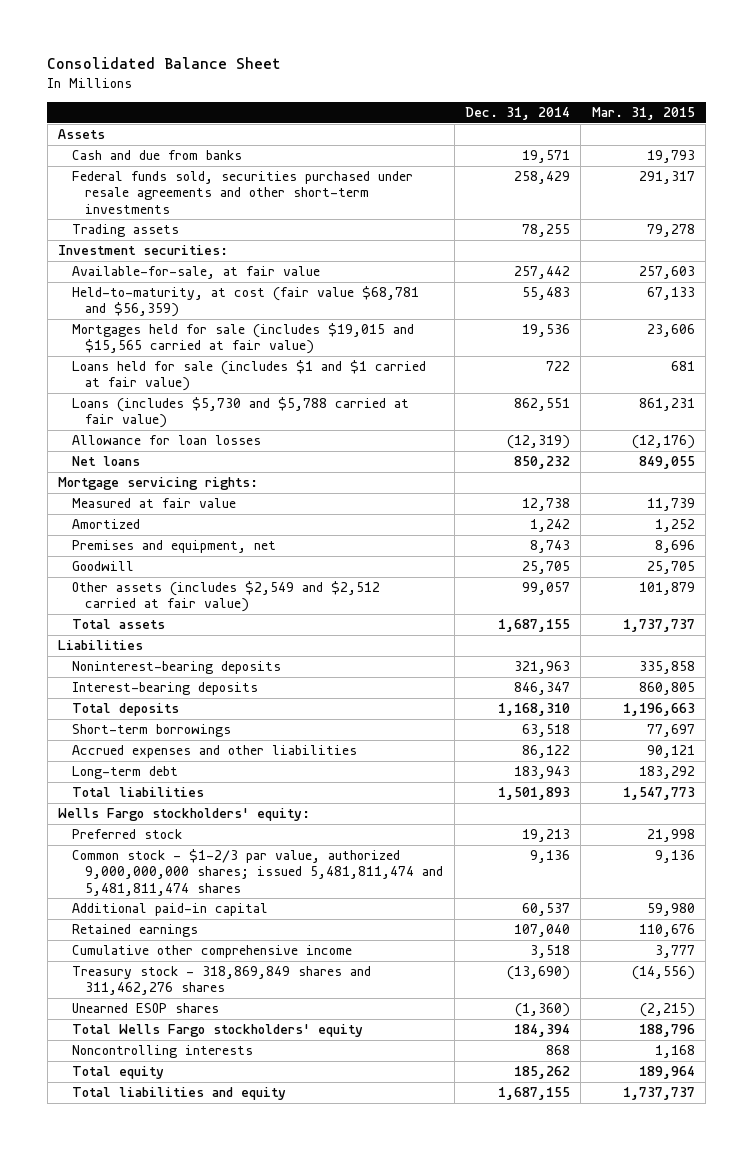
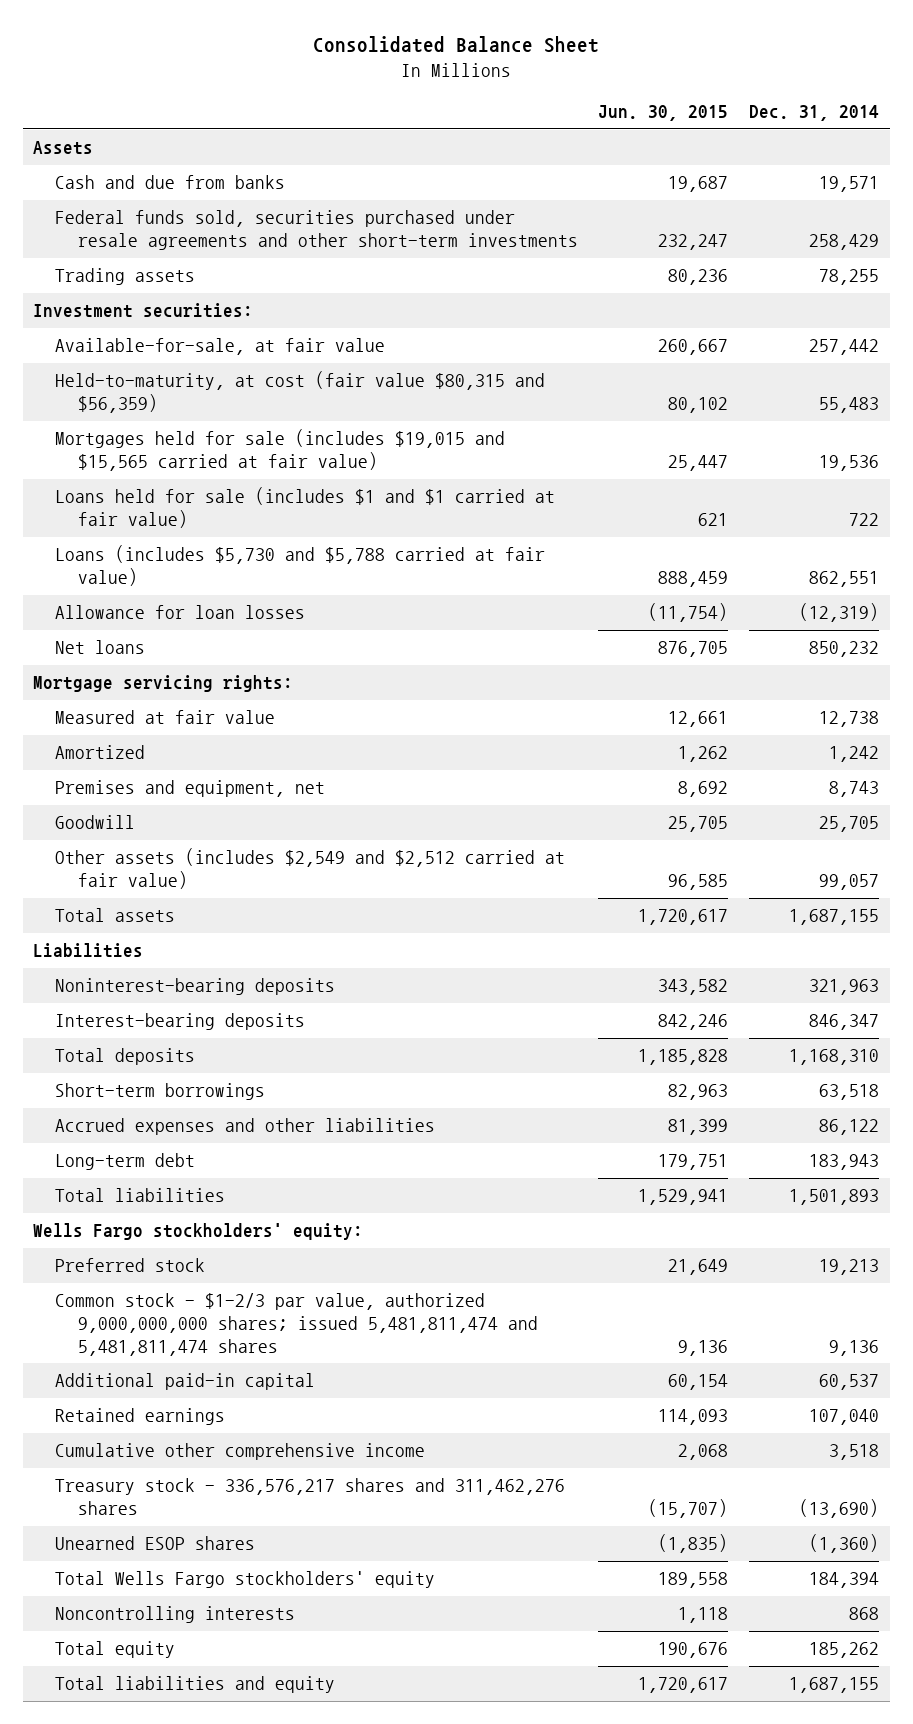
- | Dec. 31, 2014 | Mar. 31, 2015
+ | Jun. 30, 2015 | Dec. 31, 2014
- Held-to-maturity, at cost (fair value $68,781 and $56,359) | 55,483 | 67,133
+ Held-to-maturity, at cost (fair value $80,315 and $56,359) | 80,102 | 55,483
- Treasury stock - 318,869,849 shares and 311,462,276 shares | (13,690) | (14,556)
+ Treasury stock - 336,576,217 shares and 311,462,276 shares | (15,707) | (13,690)

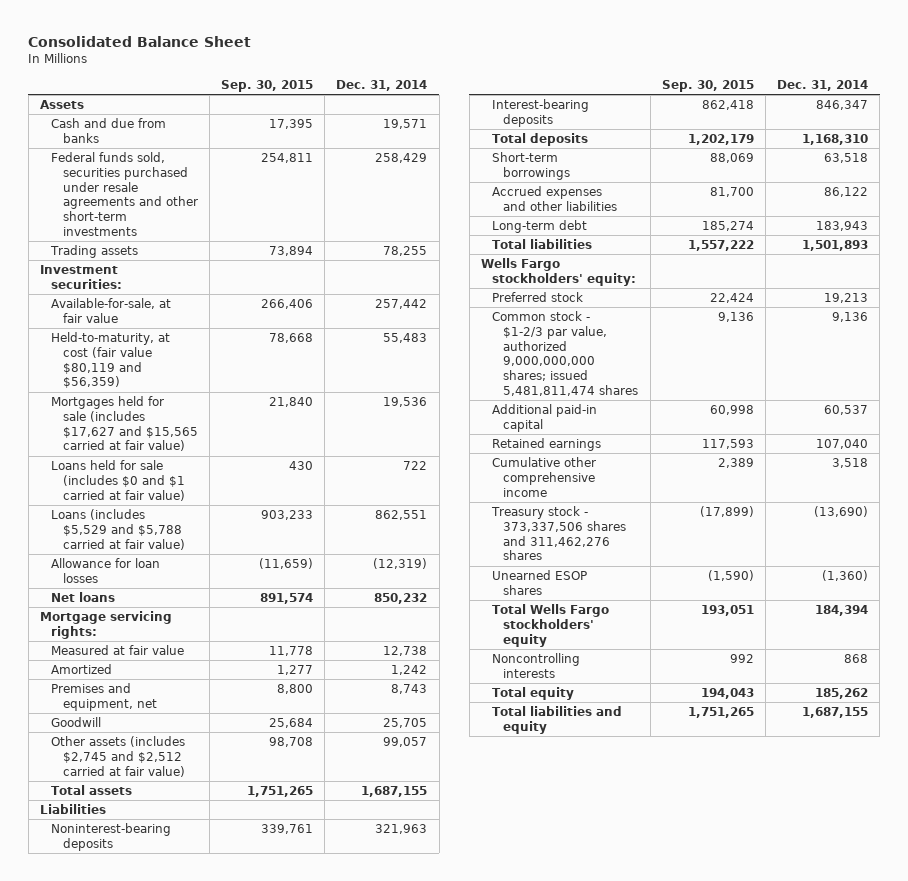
- | Jun. 30, 2015 | Dec. 31, 2014
+ | Sep. 30, 2015 | Dec. 31, 2014
- Held-to-maturity, at cost (fair value $80,315 and $56,359) | 80,102 | 55,483
- Mortgages held for sale (includes $19,015 and $15,565 carried at fair value) | 25,447 | 19,536
- Loans held for sale (includes $1 and $1 carried at fair value) | 621 | 722
- Loans (includes $5,730 and $5,788 carried at fair value) | 888,459 | 862,551
+ Held-to-maturity, at cost (fair value $80,119 and $56,359) | 78,668 | 55,483
+ Mortgages held for sale (includes $17,627 and $15,565 carried at fair value) | 21,840 | 19,536
+ Loans held for sale (includes $0 and $1 carried at fair value) | 430 | 722
+ Loans (includes $5,529 and $5,788 carried at fair value) | 903,233 | 862,551
- Other assets (includes $2,549 and $2,512 carried at fair value) | 96,585 | 99,057
+ Other assets (includes $2,745 and $2,512 carried at fair value) | 98,708 | 99,057
- Common stock - $1-2/3 par value, authorized 9,000,000,000 shares; issued 5,481,811,474 and 5,481,811,474 shares | 9,136 | 9,136
+ Common stock - $1-2/3 par value, authorized 9,000,000,000 shares; issued 5,481,811,474 shares | 9,136 | 9,136
- Treasury stock - 336,576,217 shares and 311,462,276 shares | (15,707) | (13,690)
+ Treasury stock - 373,337,506 shares and 311,462,276 shares | (17,899) | (13,690)

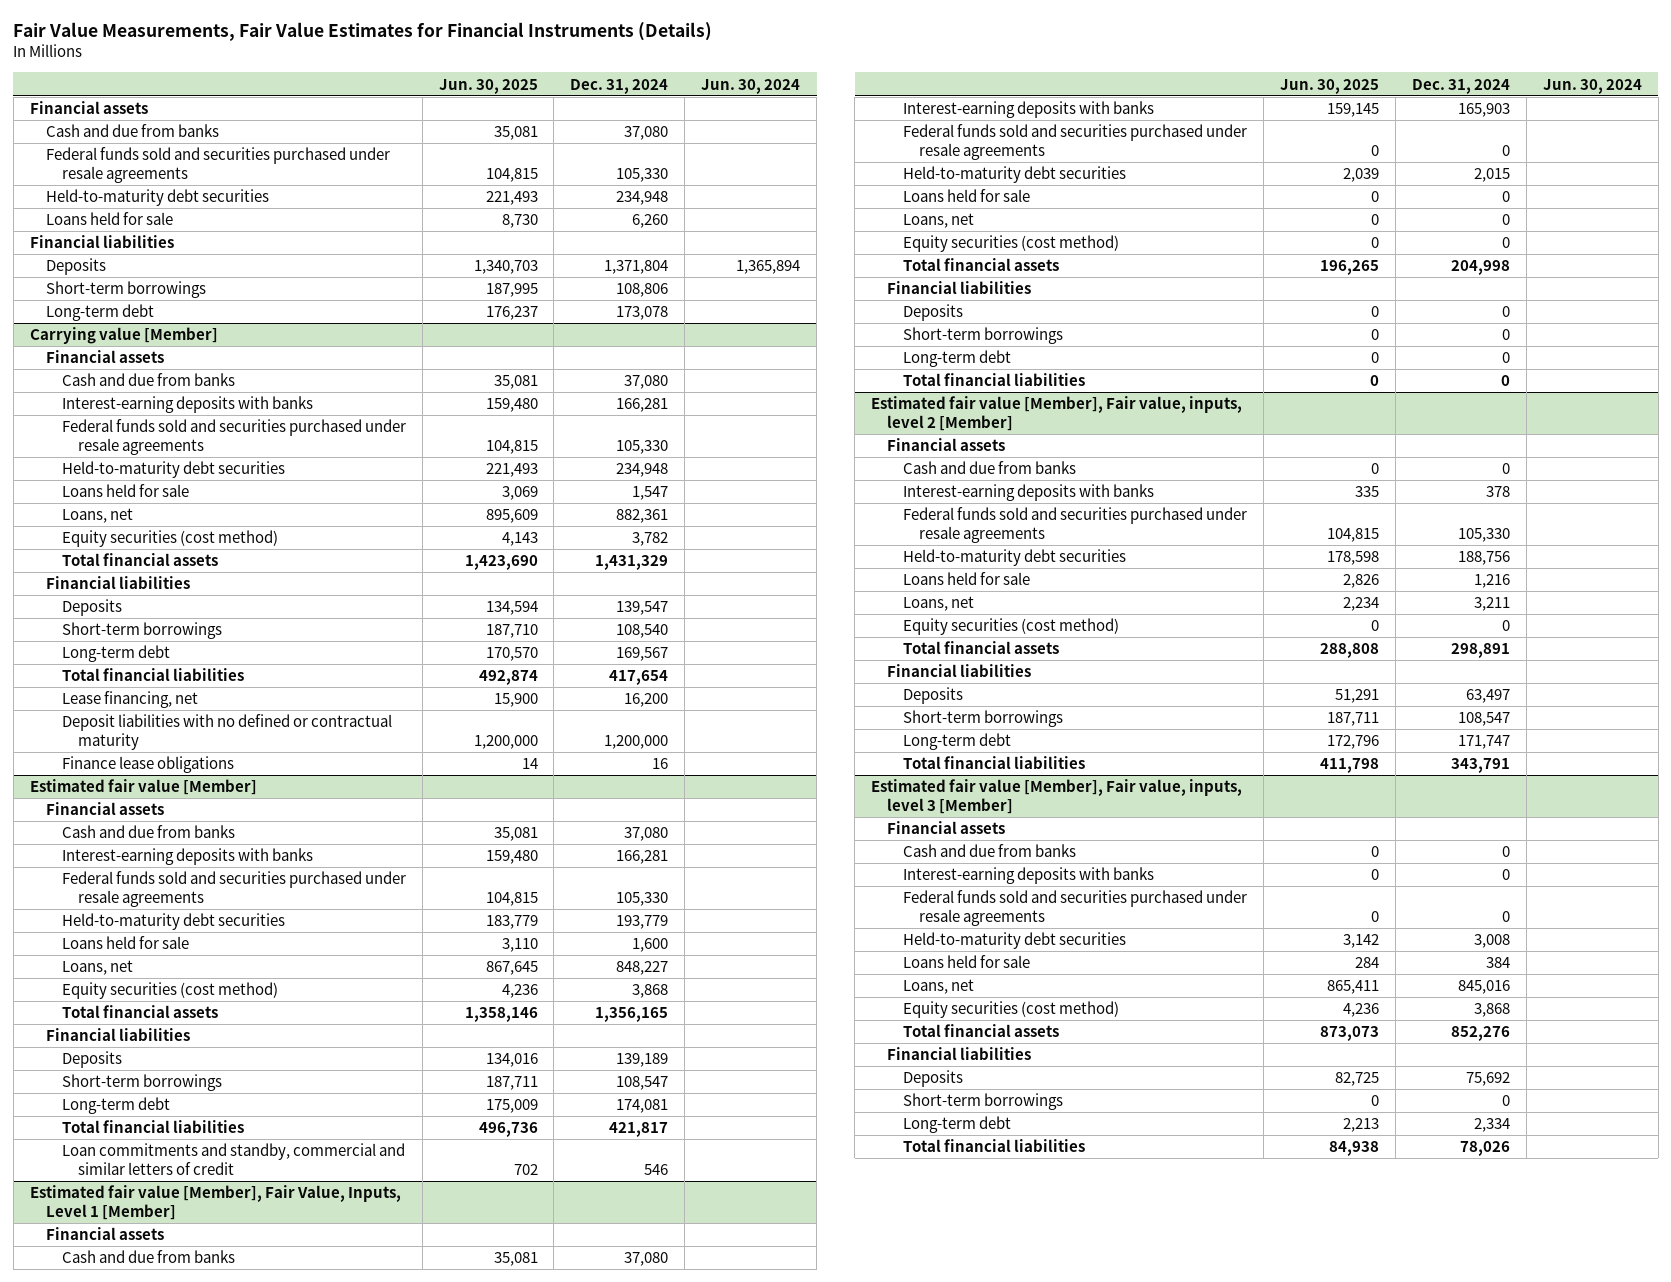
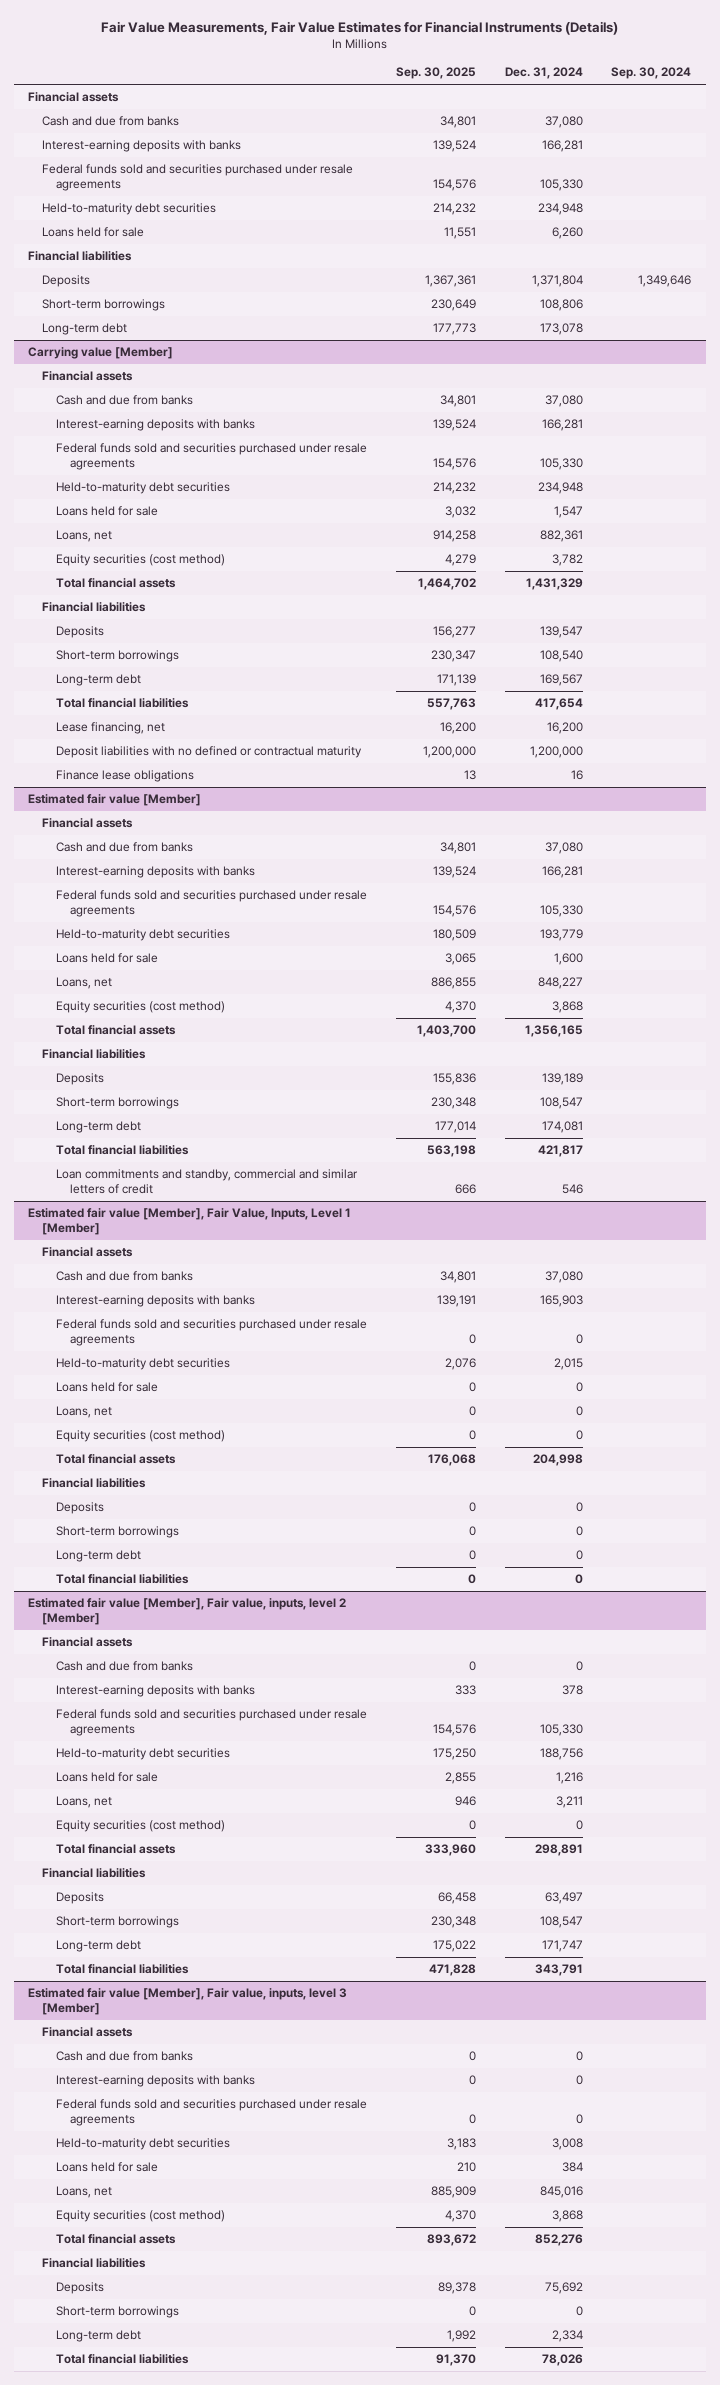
- | Jun. 30, 2025 | Dec. 31, 2024 | Jun. 30, 2024
+ | Sep. 30, 2025 | Dec. 31, 2024 | Sep. 30, 2024
+ Interest-earning deposits with banks | 139,524 | 166,281 |

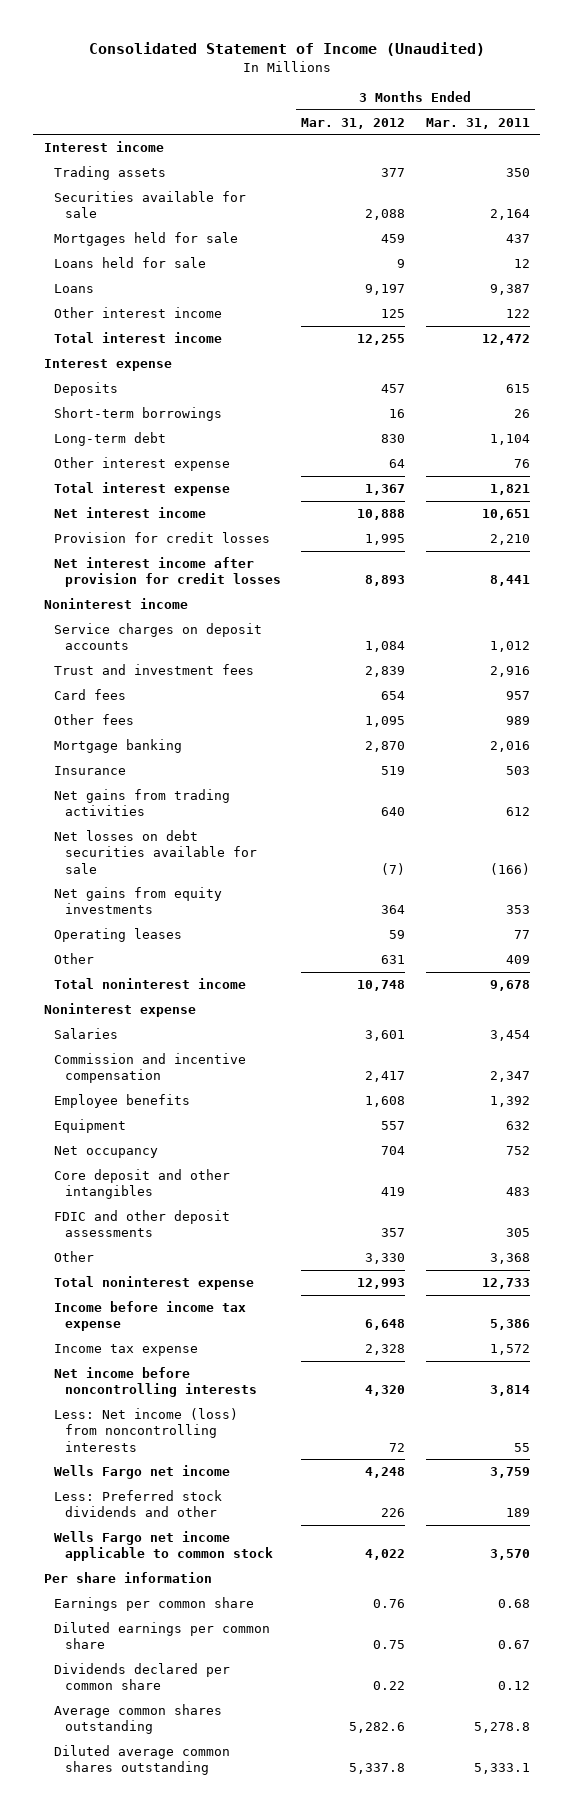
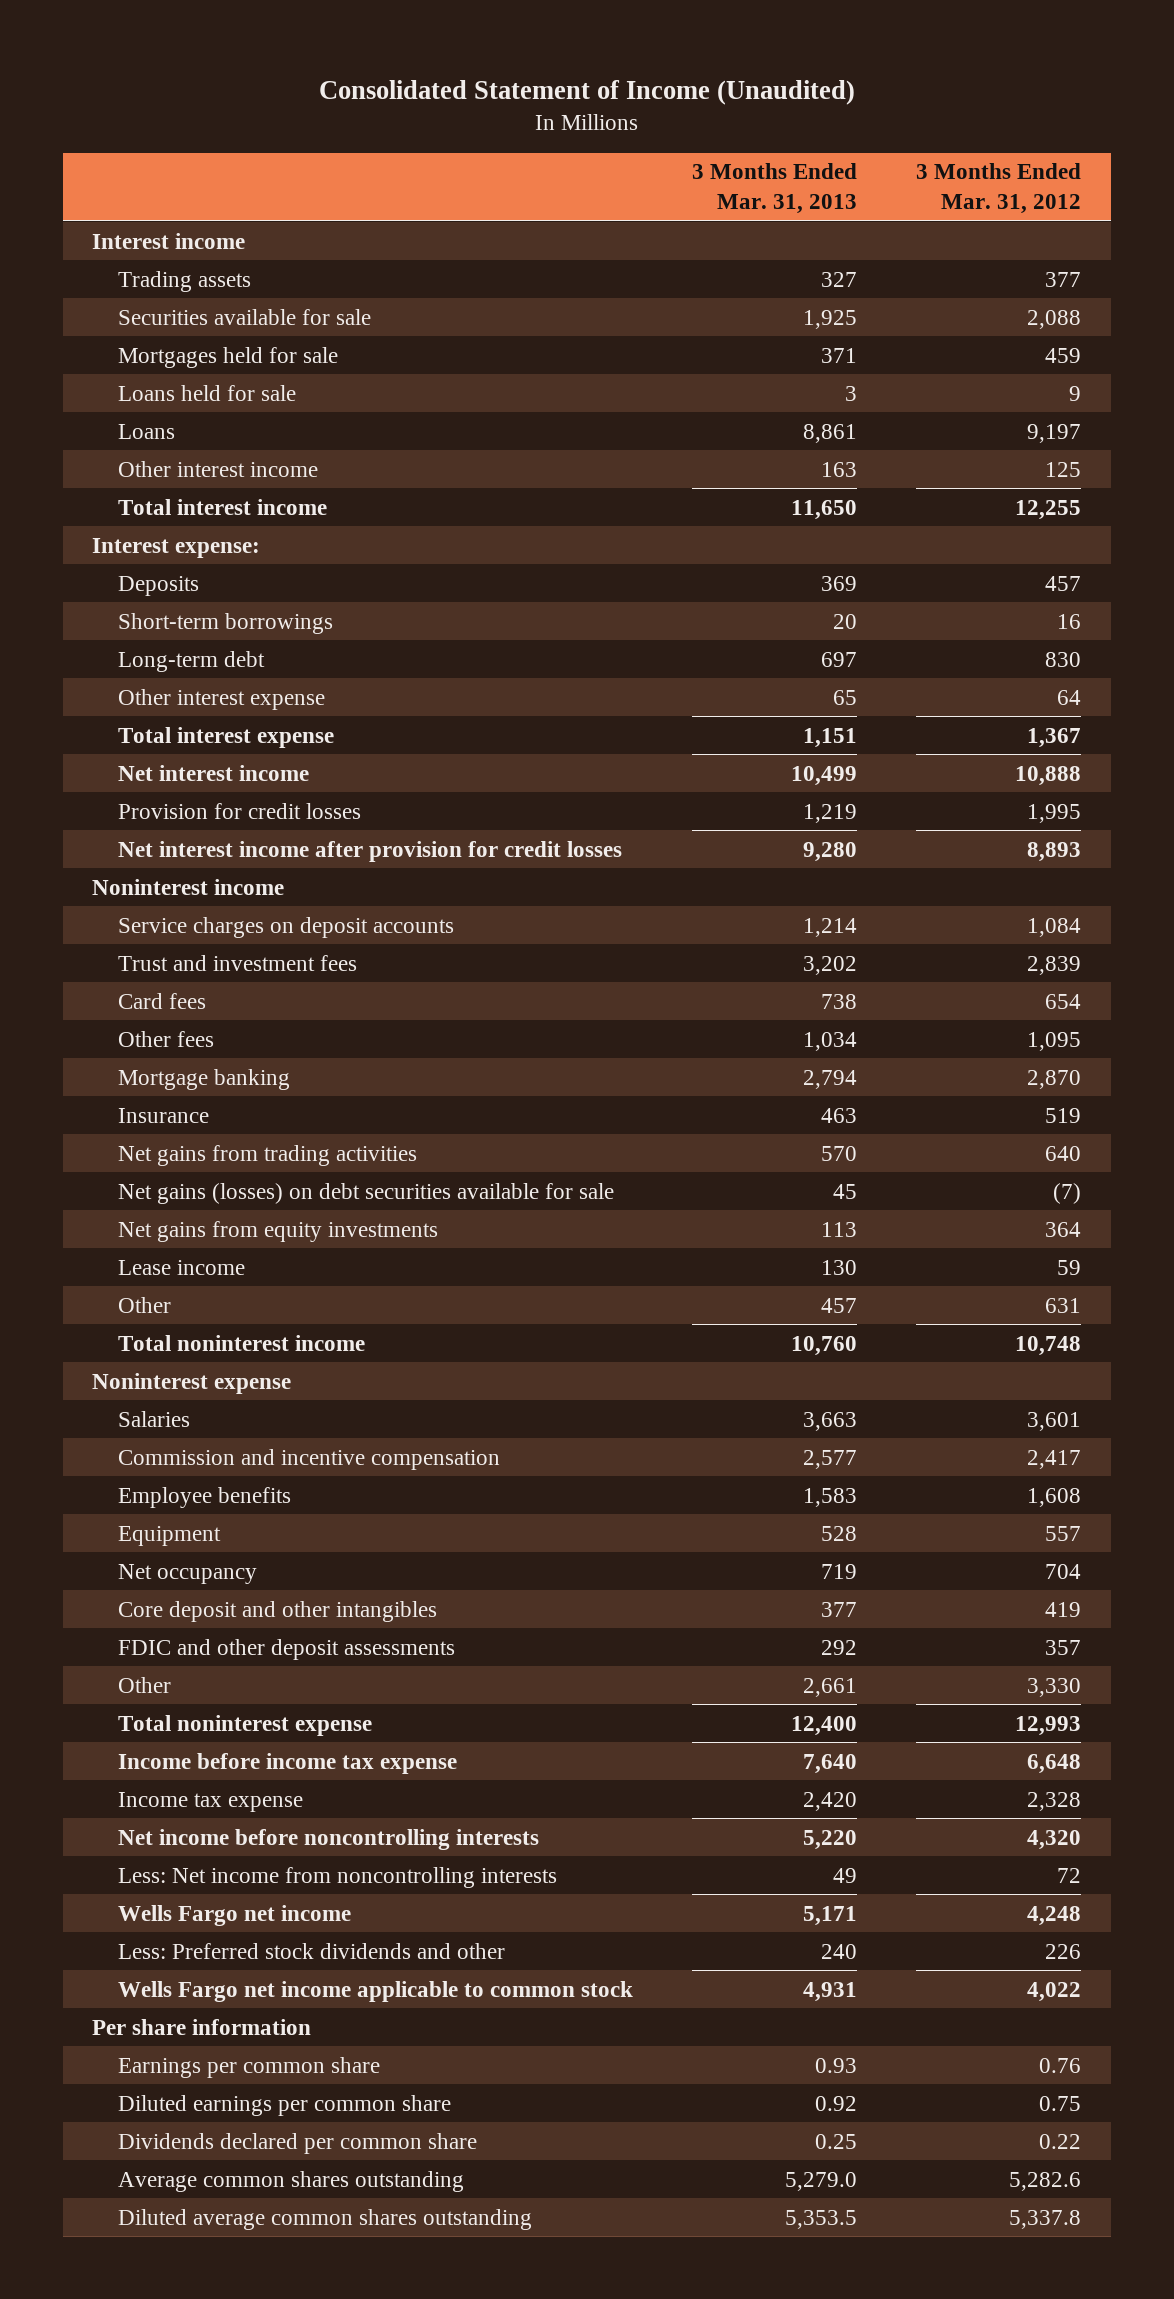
- | 3 Months Ended Mar. 31, 2012 | 3 Months Ended Mar. 31, 2011
+ | 3 Months Ended Mar. 31, 2013 | 3 Months Ended Mar. 31, 2012
- Interest expense
+ Interest expense:
- Net losses on debt securities available for sale | (7) | (166)
+ Net gains (losses) on debt securities available for sale | 45 | (7)
- Operating leases | 59 | 77
+ Lease income | 130 | 59
- Less: Net income (loss) from noncontrolling interests | 72 | 55
+ Less: Net income from noncontrolling interests | 49 | 72

